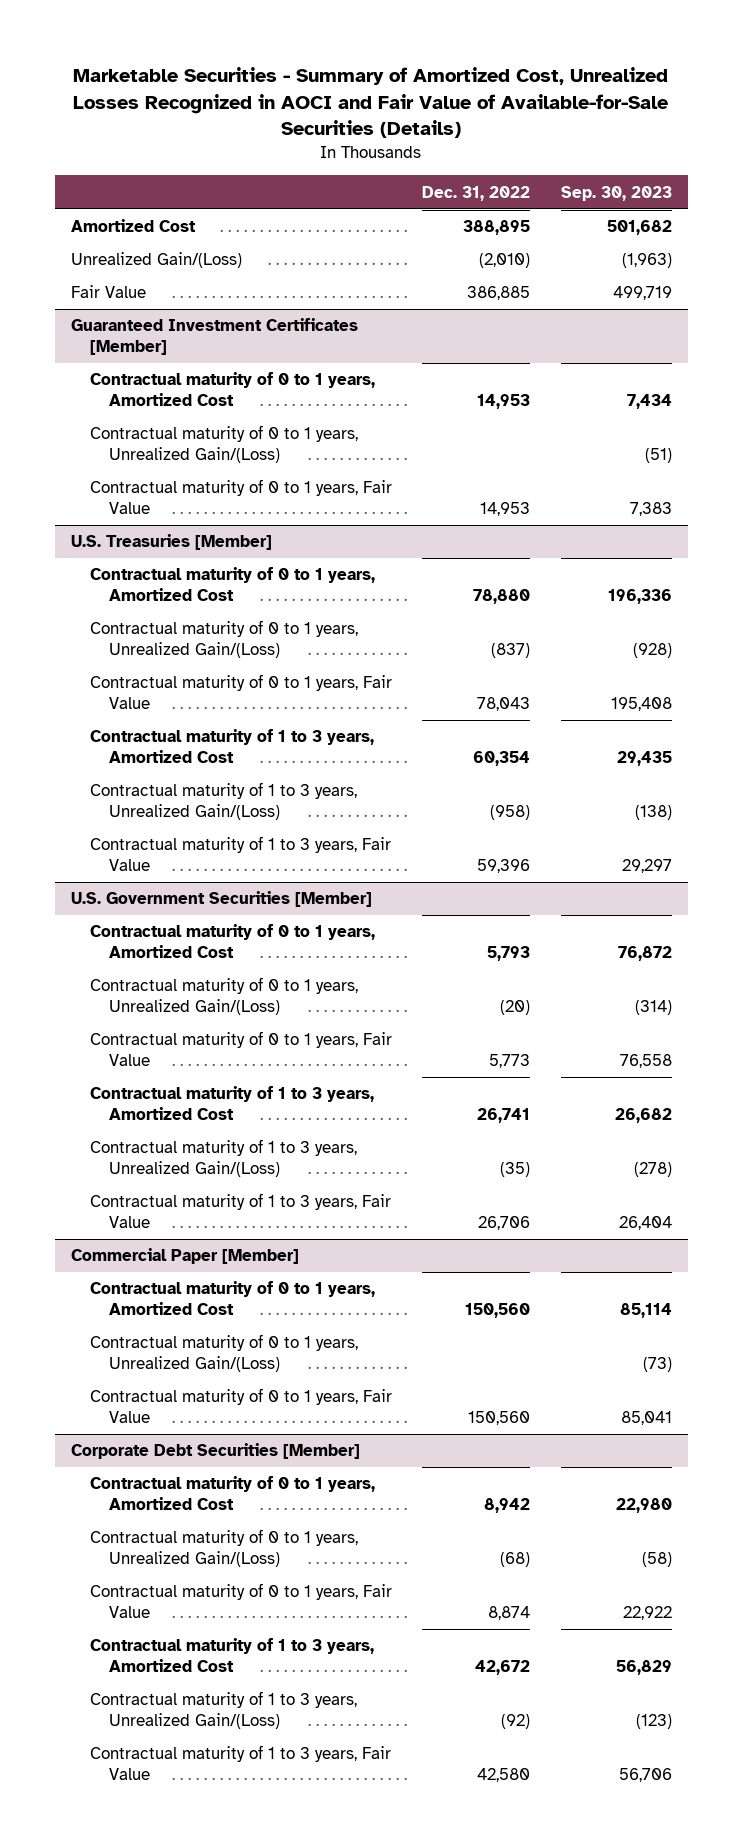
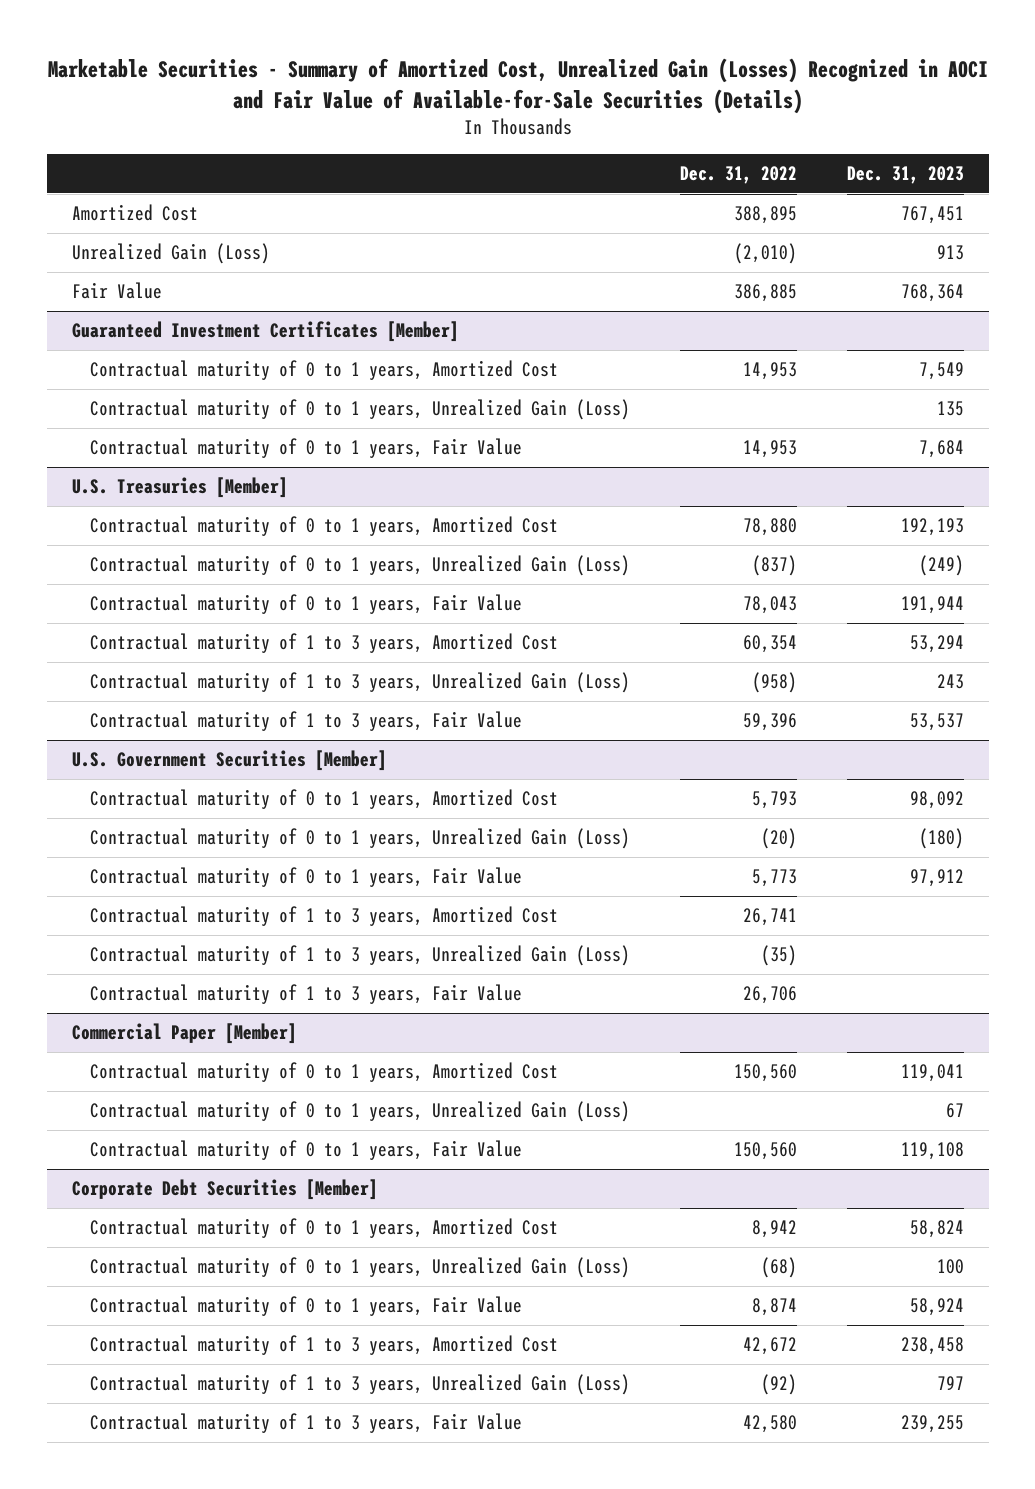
- Marketable Securities - Summary of Amortized Cost, Unrealized Losses Recognized in AOCI and Fair Value of Available-for-Sale Securities (Details)
+ Marketable Securities - Summary of Amortized Cost, Unrealized Gain (Losses) Recognized in AOCI and Fair Value of Available-for-Sale Securities (Details)
- | Dec. 31, 2022 | Sep. 30, 2023
+ | Dec. 31, 2022 | Dec. 31, 2023
- Unrealized Gain/(Loss) | (2,010) | (1,963)
+ Unrealized Gain (Loss) | (2,010) | 913
@ Guaranteed Investment Certificates [Member]
- Contractual maturity of 0 to 1 years, Unrealized Gain/(Loss) | | (51)
+ Contractual maturity of 0 to 1 years, Unrealized Gain (Loss) | | 135
@ U.S. Treasuries [Member]
- Contractual maturity of 0 to 1 years, Unrealized Gain/(Loss) | (837) | (928)
+ Contractual maturity of 0 to 1 years, Unrealized Gain (Loss) | (837) | (249)
- Contractual maturity of 1 to 3 years, Unrealized Gain/(Loss) | (958) | (138)
+ Contractual maturity of 1 to 3 years, Unrealized Gain (Loss) | (958) | 243
@ U.S. Government Securities [Member]
- Contractual maturity of 0 to 1 years, Unrealized Gain/(Loss) | (20) | (314)
+ Contractual maturity of 0 to 1 years, Unrealized Gain (Loss) | (20) | (180)
- Contractual maturity of 1 to 3 years, Unrealized Gain/(Loss) | (35) | (278)
+ Contractual maturity of 1 to 3 years, Unrealized Gain (Loss) | (35) |
@ Commercial Paper [Member]
- Contractual maturity of 0 to 1 years, Unrealized Gain/(Loss) | | (73)
+ Contractual maturity of 0 to 1 years, Unrealized Gain (Loss) | | 67
@ Corporate Debt Securities [Member]
- Contractual maturity of 0 to 1 years, Unrealized Gain/(Loss) | (68) | (58)
+ Contractual maturity of 0 to 1 years, Unrealized Gain (Loss) | (68) | 100
- Contractual maturity of 1 to 3 years, Unrealized Gain/(Loss) | (92) | (123)
+ Contractual maturity of 1 to 3 years, Unrealized Gain (Loss) | (92) | 797

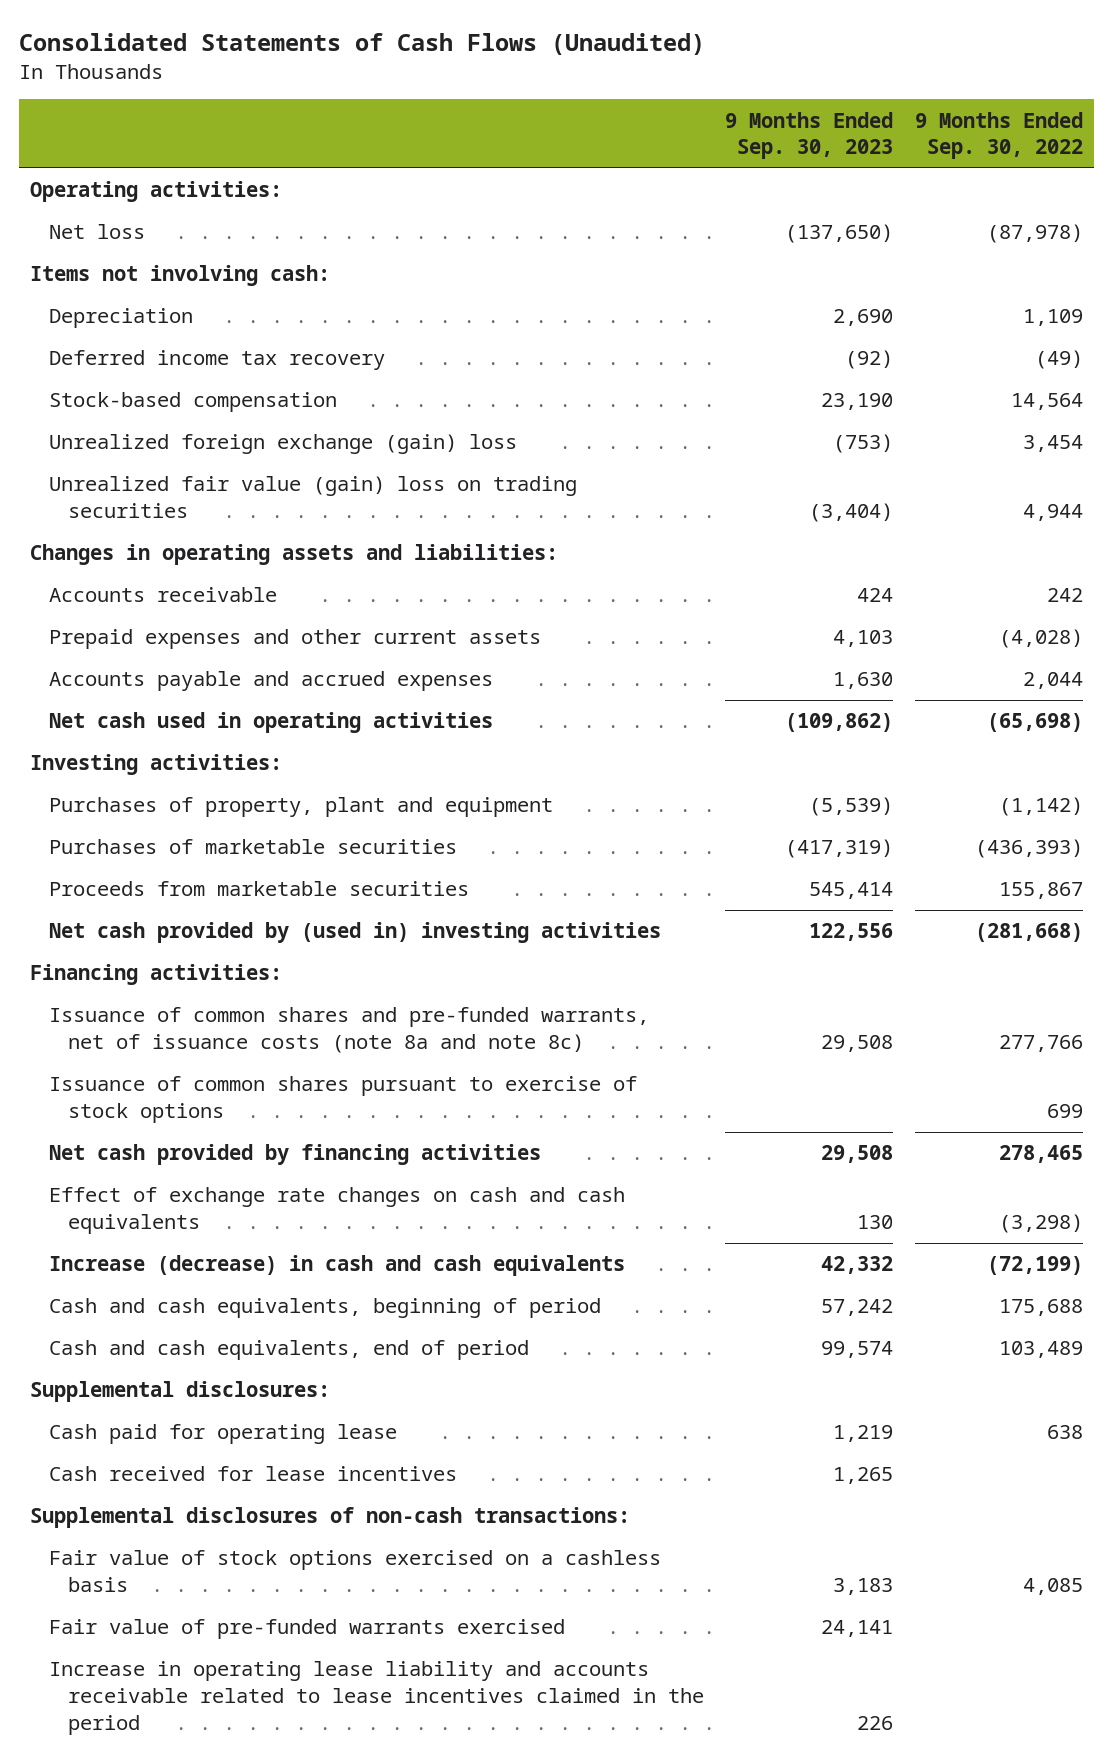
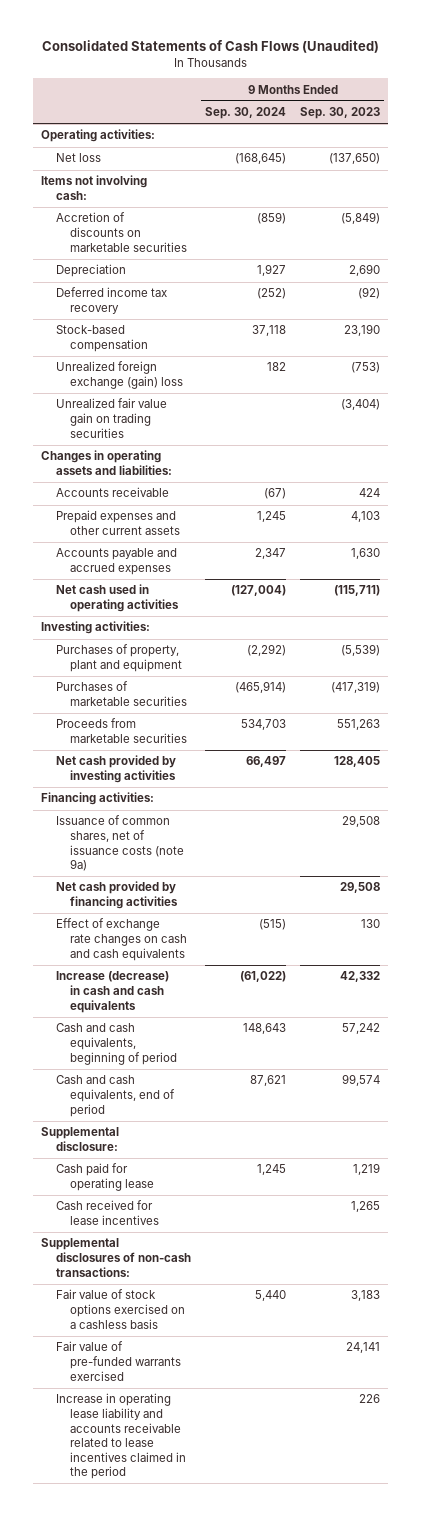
- | 9 Months Ended Sep. 30, 2023 | 9 Months Ended Sep. 30, 2022
+ | 9 Months Ended Sep. 30, 2024 | 9 Months Ended Sep. 30, 2023
+ Accretion of discounts on marketable securities | (859) | (5,849)
- Unrealized fair value (gain) loss on trading securities | (3,404) | 4,944
+ Unrealized fair value gain on trading securities | | (3,404)
- Net cash used in operating activities | (109,862) | (65,698)
+ Net cash used in operating activities | (127,004) | (115,711)
- Proceeds from marketable securities | 545,414 | 155,867
- Net cash provided by (used in) investing activities | 122,556 | (281,668)
+ Proceeds from marketable securities | 534,703 | 551,263
+ Net cash provided by investing activities | 66,497 | 128,405
- Issuance of common shares and pre-funded warrants, net of issuance costs (note 8a and note 8c) | 29,508 | 277,766
- Issuance of common shares pursuant to exercise of stock options | | 699
+ Issuance of common shares, net of issuance costs (note 9a) | | 29,508
- Supplemental disclosures:
+ Supplemental disclosure:

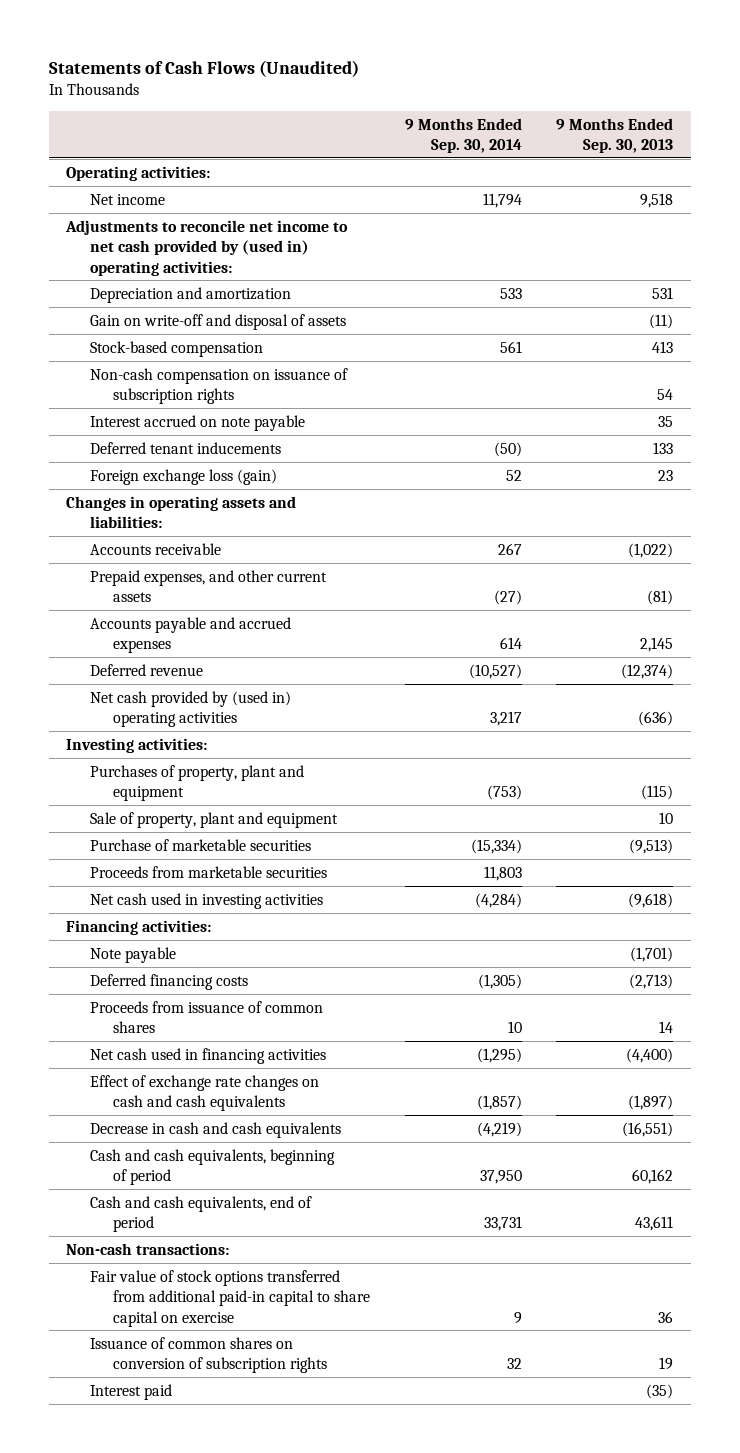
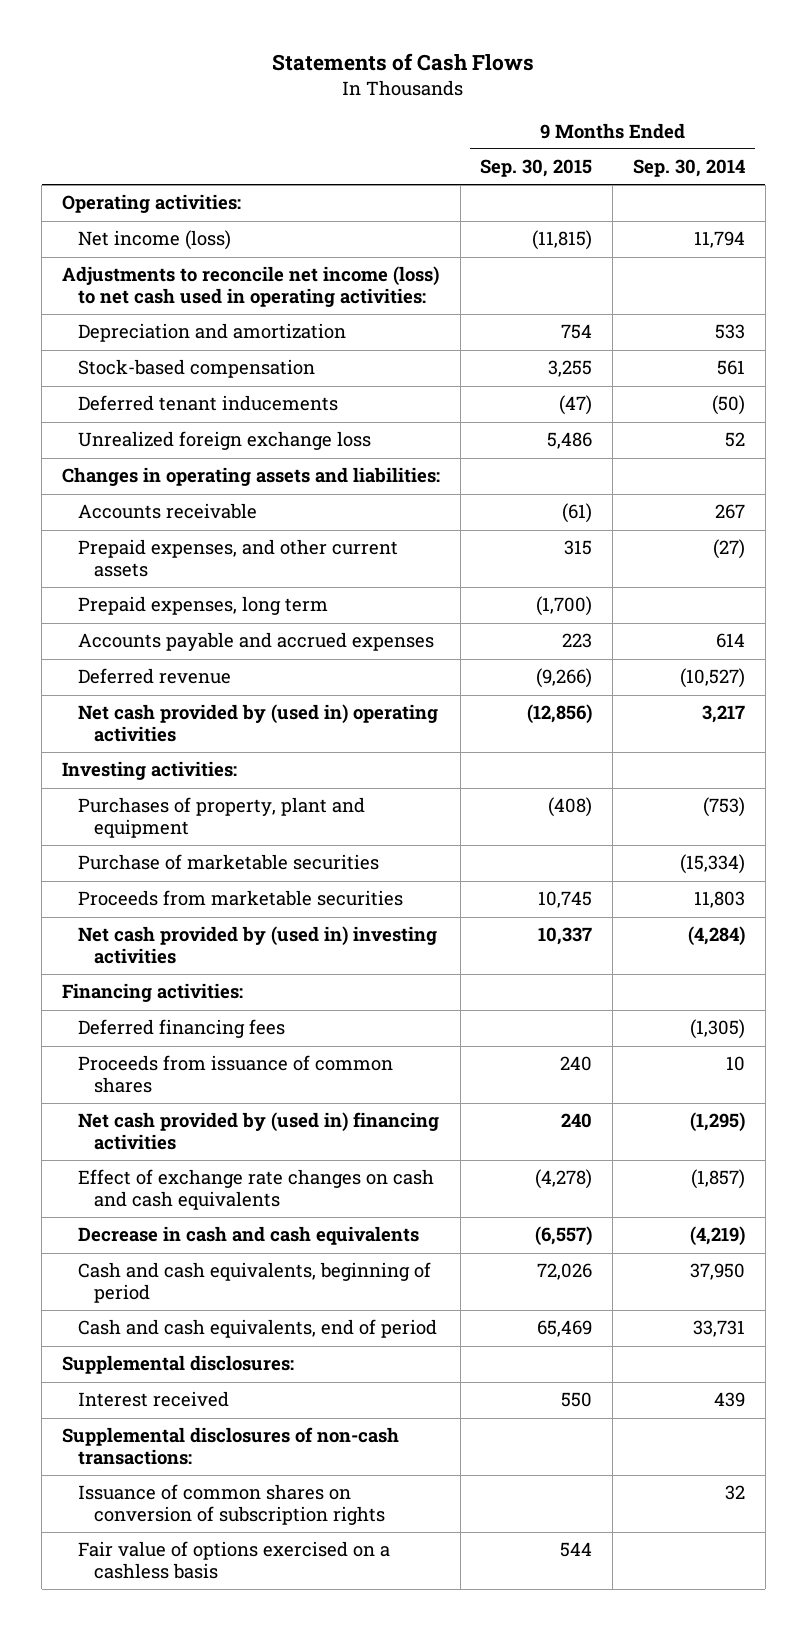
- Statements of Cash Flows (Unaudited)
+ Statements of Cash Flows
- | 9 Months Ended Sep. 30, 2014 | 9 Months Ended Sep. 30, 2013
+ | 9 Months Ended Sep. 30, 2015 | 9 Months Ended Sep. 30, 2014
- Net income | 11,794 | 9,518
- Adjustments to reconcile net income to net cash provided by (used in) operating activities:
+ Net income (loss) | (11,815) | 11,794
+ Adjustments to reconcile net income (loss) to net cash used in operating activities:
- Gain on write-off and disposal of assets | | (11)
- Non-cash compensation on issuance of subscription rights | | 54
- Interest accrued on note payable | | 35
- Foreign exchange loss (gain) | 52 | 23
+ Unrealized foreign exchange loss | 5,486 | 52
+ Prepaid expenses, long term | (1,700) |
- Sale of property, plant and equipment | | 10
- Net cash used in investing activities | (4,284) | (9,618)
+ Net cash provided by (used in) investing activities | 10,337 | (4,284)
- Note payable | | (1,701)
- Deferred financing costs | (1,305) | (2,713)
+ Deferred financing fees | | (1,305)
- Net cash used in financing activities | (1,295) | (4,400)
+ Net cash provided by (used in) financing activities | 240 | (1,295)
- Non-cash transactions:
- Fair value of stock options transferred from additional paid-in capital to share capital on exercise | 9 | 36
+ Supplemental disclosures:
+ Interest received | 550 | 439
+ Supplemental disclosures of non-cash transactions:
- Interest paid | | (35)
+ Fair value of options exercised on a cashless basis | 544 |

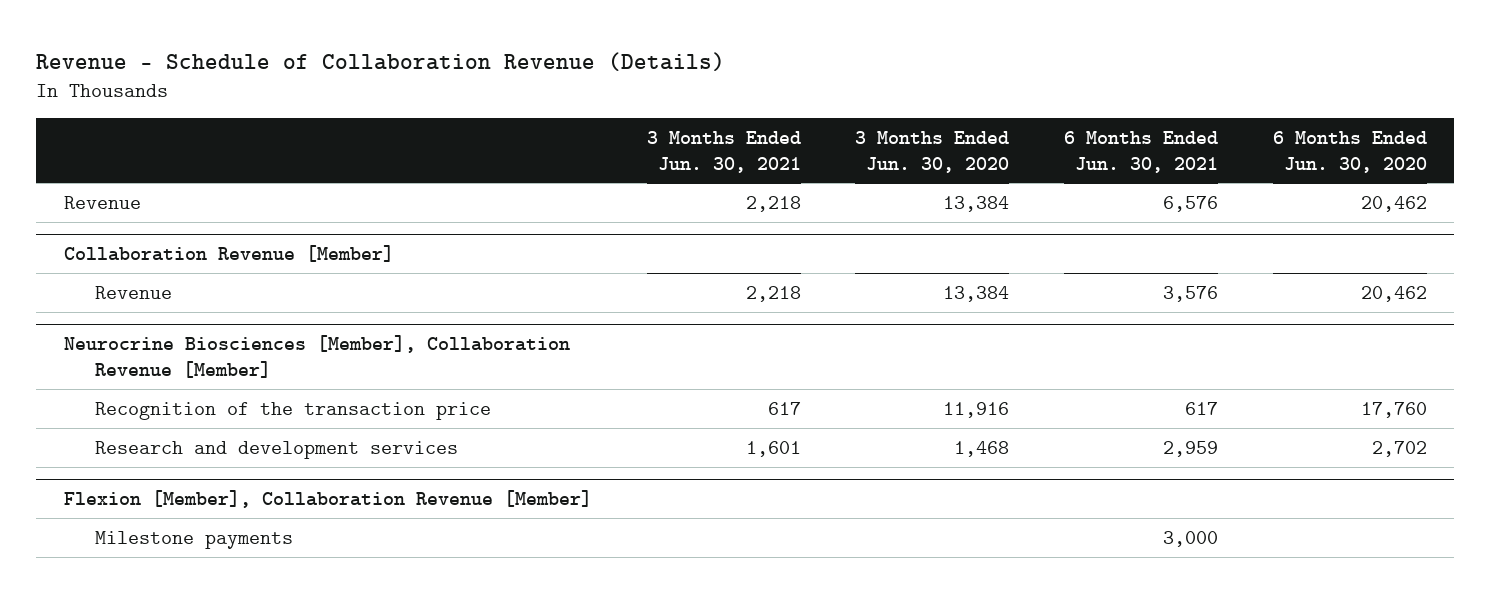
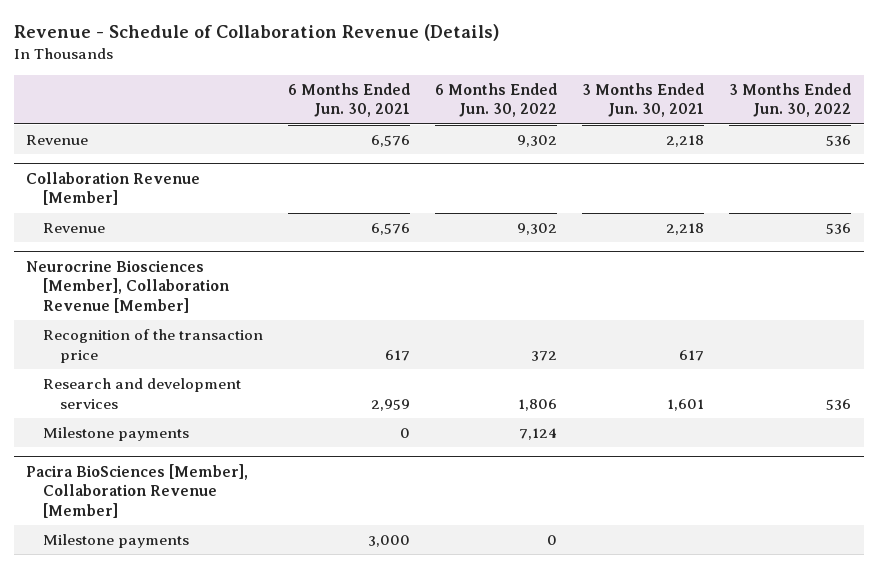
- | 3 Months Ended Jun. 30, 2021 | 3 Months Ended Jun. 30, 2020 | 6 Months Ended Jun. 30, 2021 | 6 Months Ended Jun. 30, 2020
+ | 6 Months Ended Jun. 30, 2021 | 6 Months Ended Jun. 30, 2022 | 3 Months Ended Jun. 30, 2021 | 3 Months Ended Jun. 30, 2022
@ Collaboration Revenue [Member]
- Revenue | 2,218 | 13,384 | 3,576 | 20,462
+ Revenue | 6,576 | 9,302 | 2,218 | 536
- Flexion [Member], Collaboration Revenue [Member]
@ Neurocrine Biosciences [Member], Collaboration Revenue [Member]
+ Milestone payments | 0 | 7,124 | |
+ Pacira BioSciences [Member], Collaboration Revenue [Member]

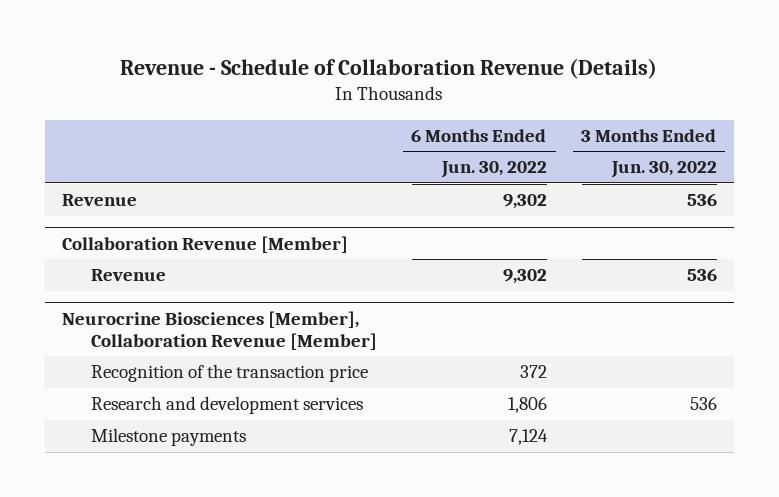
- | 6 Months Ended Jun. 30, 2021 | 6 Months Ended Jun. 30, 2022 | 3 Months Ended Jun. 30, 2021 | 3 Months Ended Jun. 30, 2022
+ | 6 Months Ended Jun. 30, 2022 | 3 Months Ended Jun. 30, 2022
- Pacira BioSciences [Member], Collaboration Revenue [Member]
- Milestone payments | 3,000 | 0 | |

